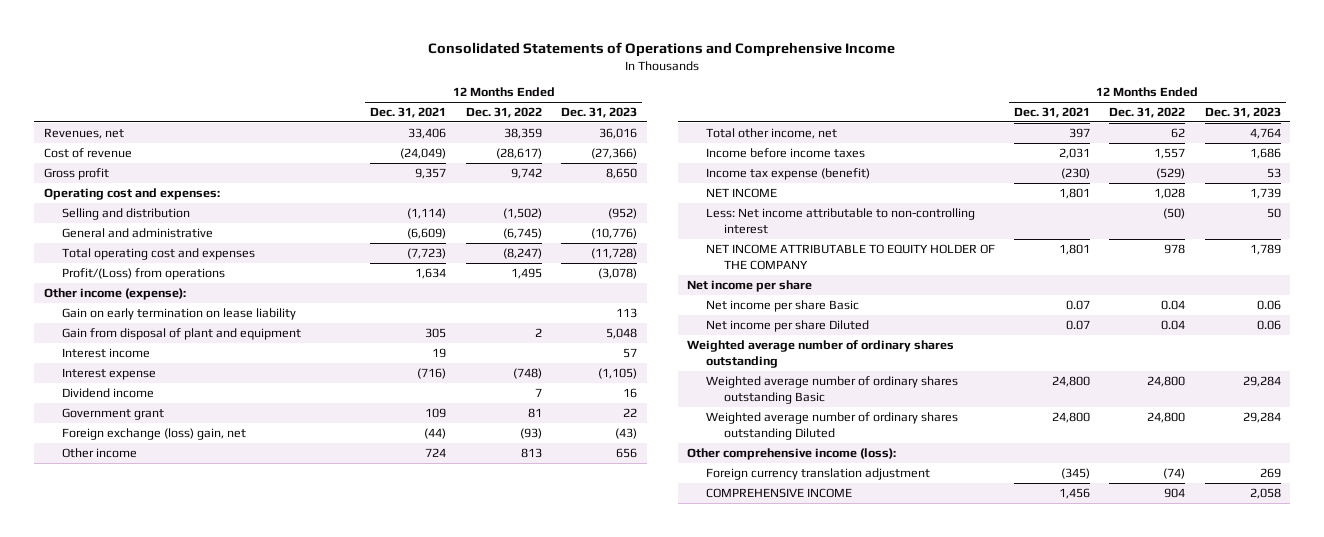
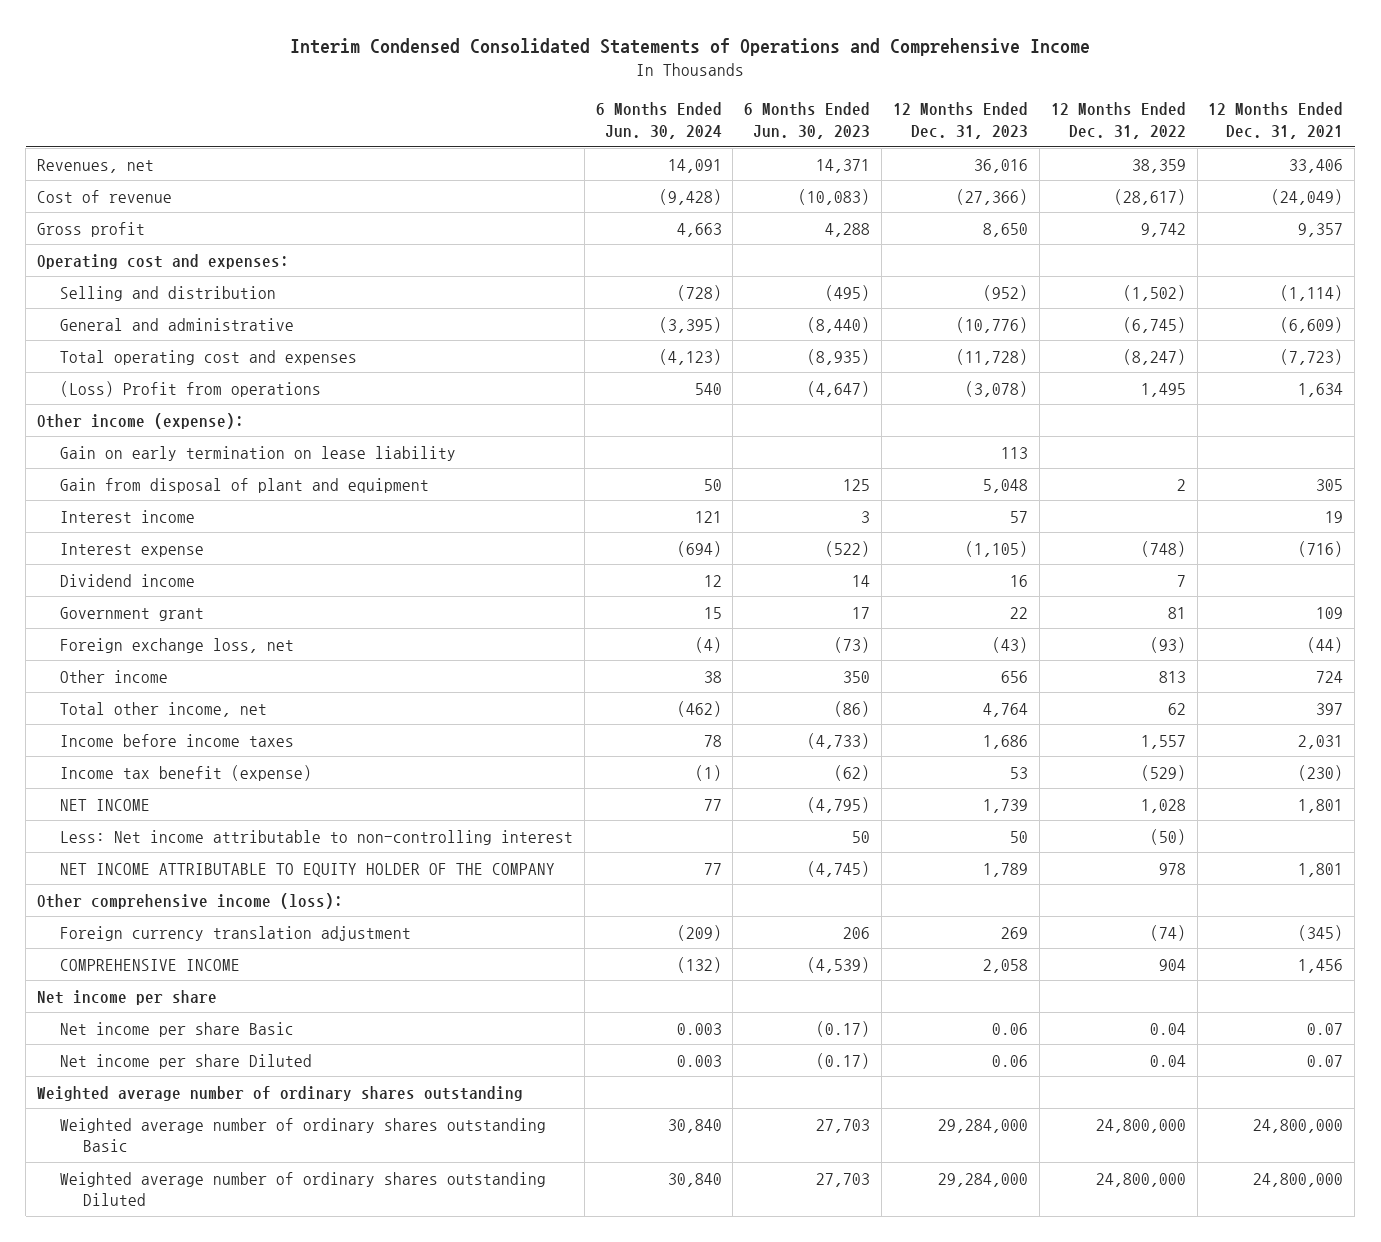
- Consolidated Statements of Operations and Comprehensive Income
+ Interim Condensed Consolidated Statements of Operations and Comprehensive Income
- | 12 Months Ended Dec. 31, 2021 | 12 Months Ended Dec. 31, 2022 | 12 Months Ended Dec. 31, 2023
+ | 6 Months Ended Jun. 30, 2024 | 6 Months Ended Jun. 30, 2023 | 12 Months Ended Dec. 31, 2023 | 12 Months Ended Dec. 31, 2022 | 12 Months Ended Dec. 31, 2021
- Profit/(Loss) from operations | 1,634 | 1,495 | (3,078)
+ (Loss) Profit from operations | 540 | (4,647) | (3,078) | 1,495 | 1,634
- Foreign exchange (loss) gain, net | (44) | (93) | (43)
+ Foreign exchange loss, net | (4) | (73) | (43) | (93) | (44)
- Income tax expense (benefit) | (230) | (529) | 53
+ Income tax benefit (expense) | (1) | (62) | 53 | (529) | (230)
moved up: Other comprehensive income (loss):
moved up: Foreign currency translation adjustment | (209) | 206 | 269 | (74) | (345)
moved up: COMPREHENSIVE INCOME | (132) | (4,539) | 2,058 | 904 | 1,456
- Weighted average number of ordinary shares outstanding Basic | 24,800 | 24,800 | 29,284
- Weighted average number of ordinary shares outstanding Diluted | 24,800 | 24,800 | 29,284
+ Weighted average number of ordinary shares outstanding Basic | 30,840 | 27,703 | 29,284,000 | 24,800,000 | 24,800,000
+ Weighted average number of ordinary shares outstanding Diluted | 30,840 | 27,703 | 29,284,000 | 24,800,000 | 24,800,000

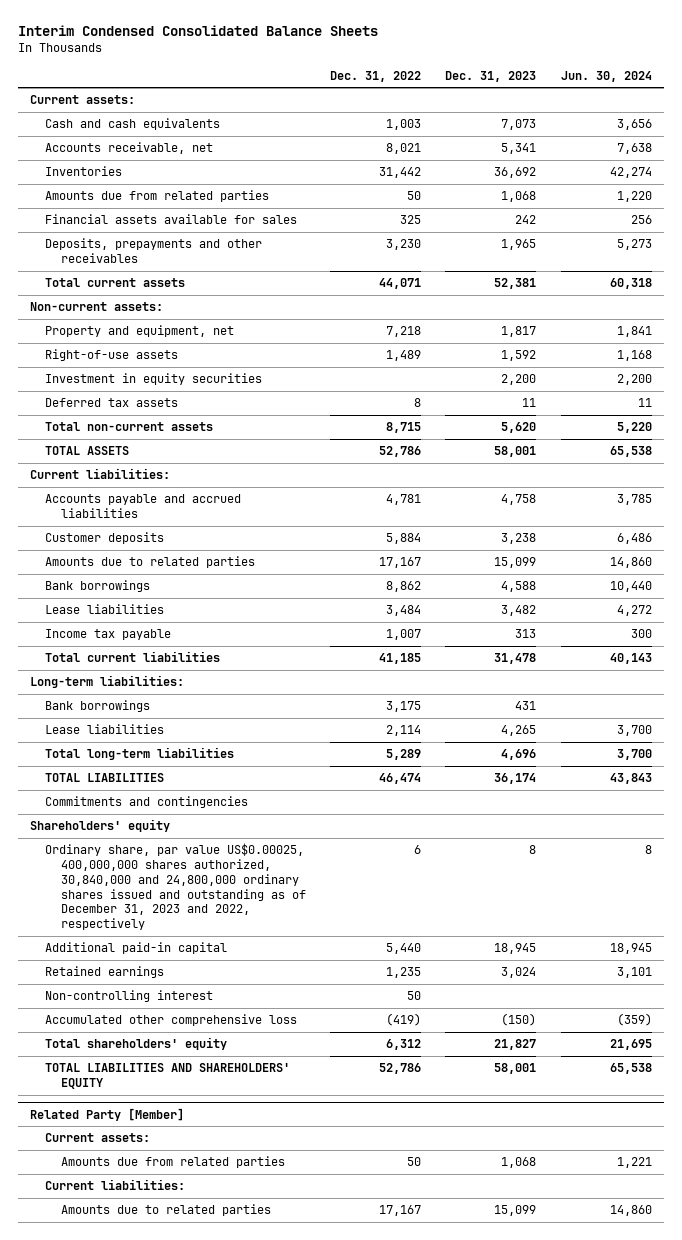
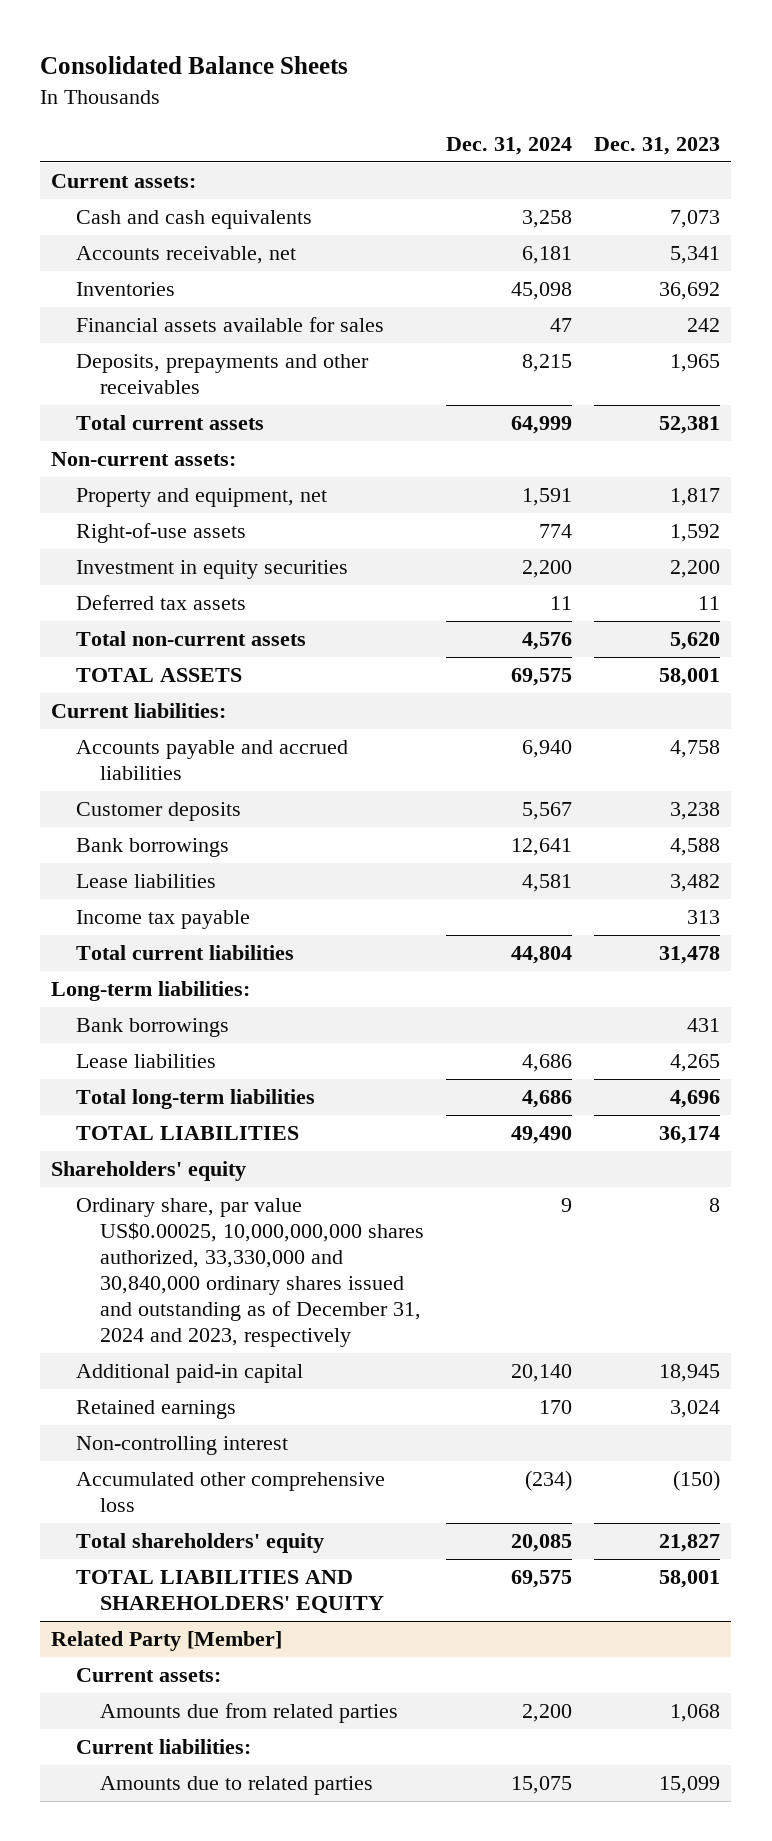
- Interim Condensed Consolidated Balance Sheets
+ Consolidated Balance Sheets
- | Dec. 31, 2022 | Dec. 31, 2023 | Jun. 30, 2024
+ | Dec. 31, 2024 | Dec. 31, 2023
- Amounts due from related parties | 50 | 1,068 | 1,220
- Amounts due to related parties | 17,167 | 15,099 | 14,860
- Commitments and contingencies
- Ordinary share, par value US$0.00025, 400,000,000 shares authorized, 30,840,000 and 24,800,000 ordinary shares issued and outstanding as of December 31, 2023 and 2022, respectively | 6 | 8 | 8
+ Ordinary share, par value US$0.00025, 10,000,000,000 shares authorized, 33,330,000 and 30,840,000 ordinary shares issued and outstanding as of December 31, 2024 and 2023, respectively | 9 | 8

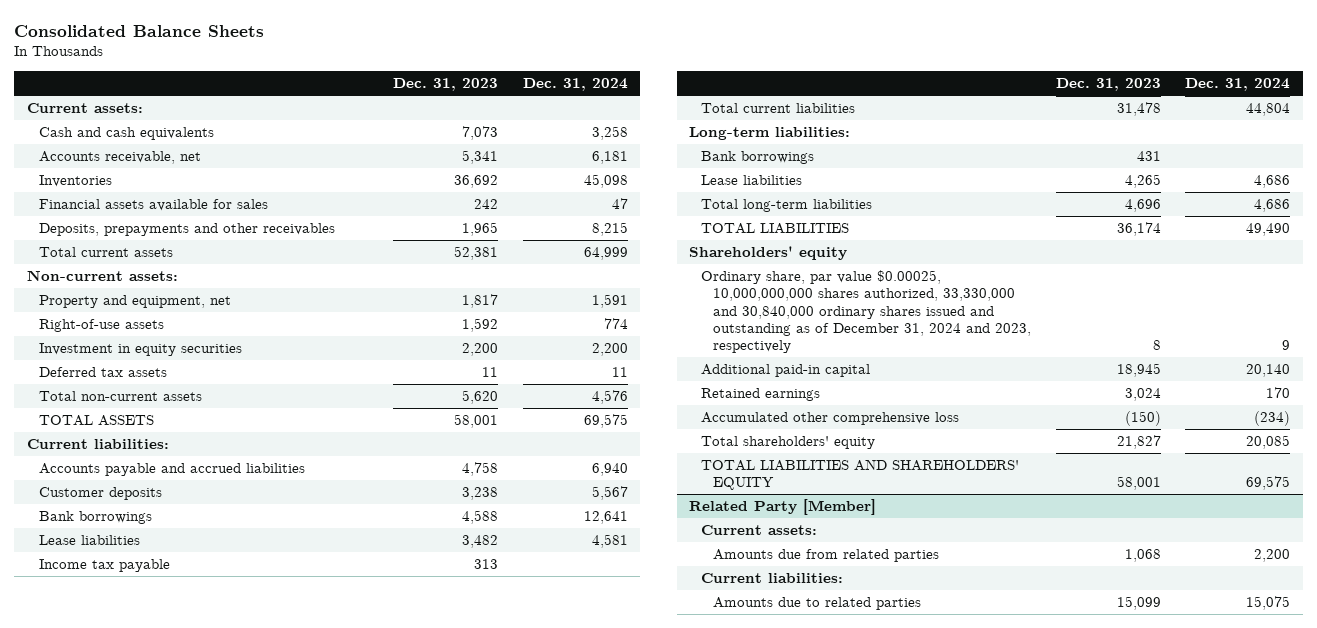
- | Dec. 31, 2024 | Dec. 31, 2023
+ | Dec. 31, 2023 | Dec. 31, 2024
- Ordinary share, par value US$0.00025, 10,000,000,000 shares authorized, 33,330,000 and 30,840,000 ordinary shares issued and outstanding as of December 31, 2024 and 2023, respectively | 9 | 8
+ Ordinary share, par value $0.00025, 10,000,000,000 shares authorized, 33,330,000 and 30,840,000 ordinary shares issued and outstanding as of December 31, 2024 and 2023, respectively | 8 | 9
- Non-controlling interest

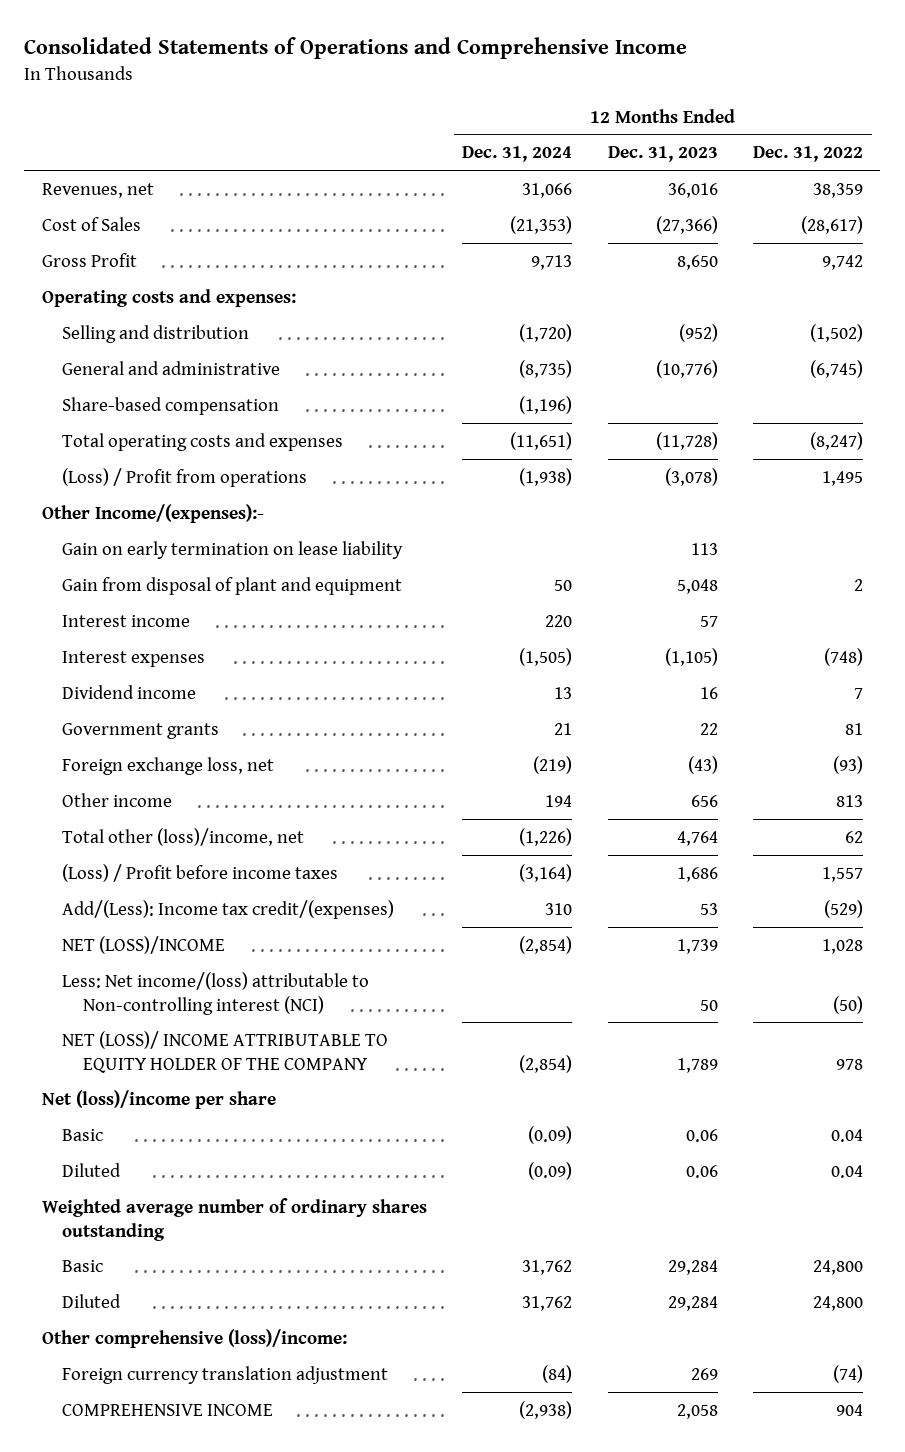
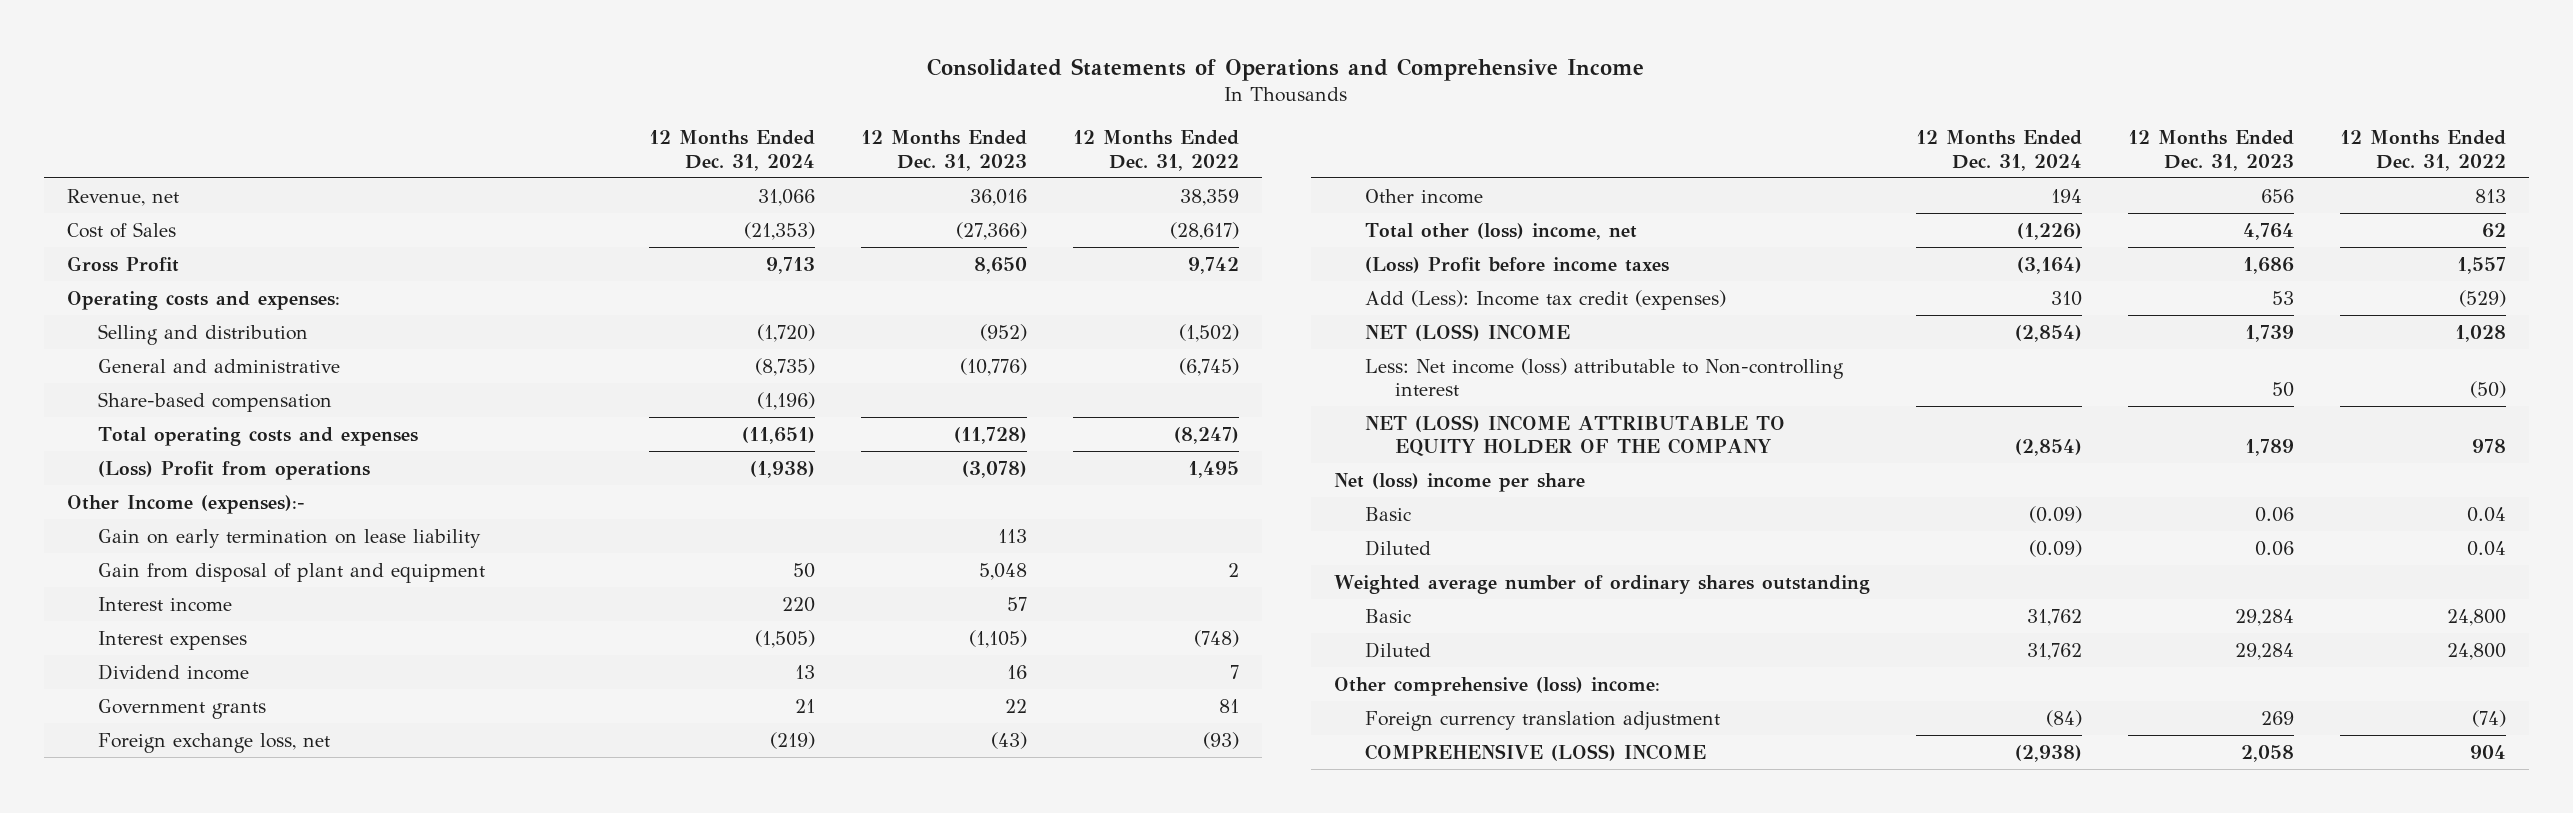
- Revenues, net | 31,066 | 36,016 | 38,359
+ Revenue, net | 31,066 | 36,016 | 38,359
- (Loss) / Profit from operations | (1,938) | (3,078) | 1,495
- Other Income/(expenses):-
+ (Loss) Profit from operations | (1,938) | (3,078) | 1,495
+ Other Income (expenses):-
- Total other (loss)/income, net | (1,226) | 4,764 | 62
- (Loss) / Profit before income taxes | (3,164) | 1,686 | 1,557
- Add/(Less): Income tax credit/(expenses) | 310 | 53 | (529)
- NET (LOSS)/INCOME | (2,854) | 1,739 | 1,028
- Less: Net income/(loss) attributable to Non-controlling interest (NCI) | | 50 | (50)
- NET (LOSS)/ INCOME ATTRIBUTABLE TO EQUITY HOLDER OF THE COMPANY | (2,854) | 1,789 | 978
- Net (loss)/income per share
+ Total other (loss) income, net | (1,226) | 4,764 | 62
+ (Loss) Profit before income taxes | (3,164) | 1,686 | 1,557
+ Add (Less): Income tax credit (expenses) | 310 | 53 | (529)
+ NET (LOSS) INCOME | (2,854) | 1,739 | 1,028
+ Less: Net income (loss) attributable to Non-controlling interest | | 50 | (50)
+ NET (LOSS) INCOME ATTRIBUTABLE TO EQUITY HOLDER OF THE COMPANY | (2,854) | 1,789 | 978
+ Net (loss) income per share
- Other comprehensive (loss)/income:
+ Other comprehensive (loss) income:
- COMPREHENSIVE INCOME | (2,938) | 2,058 | 904
+ COMPREHENSIVE (LOSS) INCOME | (2,938) | 2,058 | 904

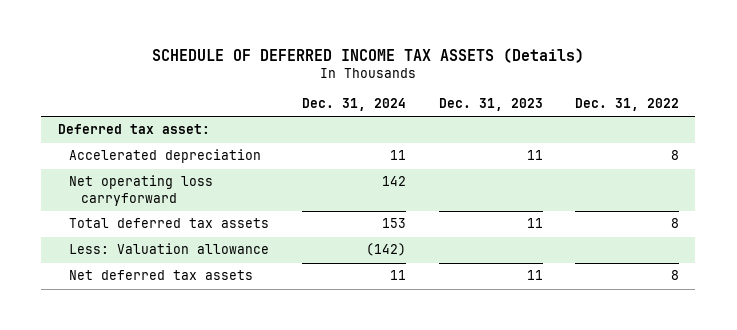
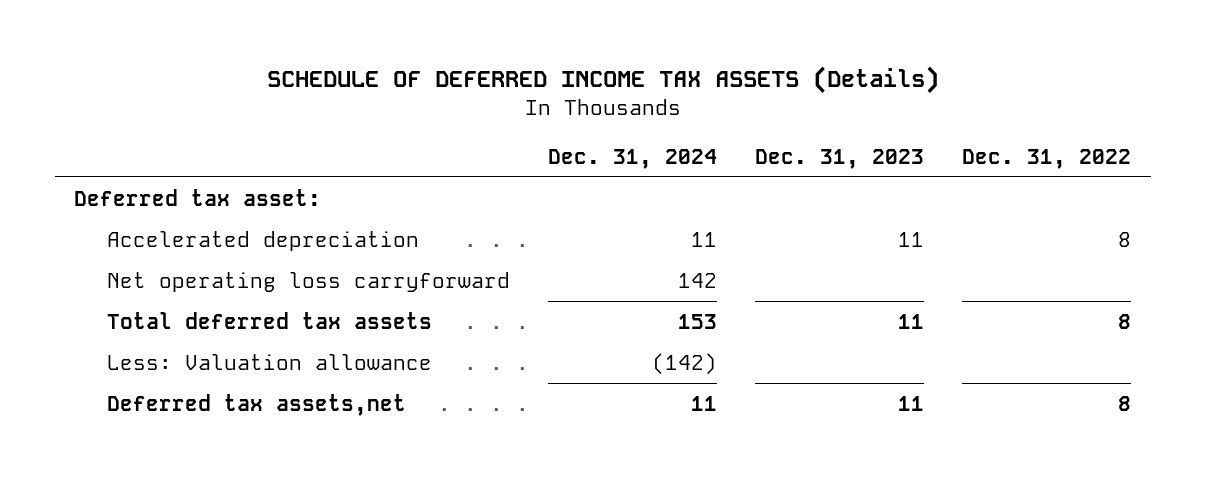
- Net deferred tax assets | 11 | 11 | 8
+ Deferred tax assets,net | 11 | 11 | 8

